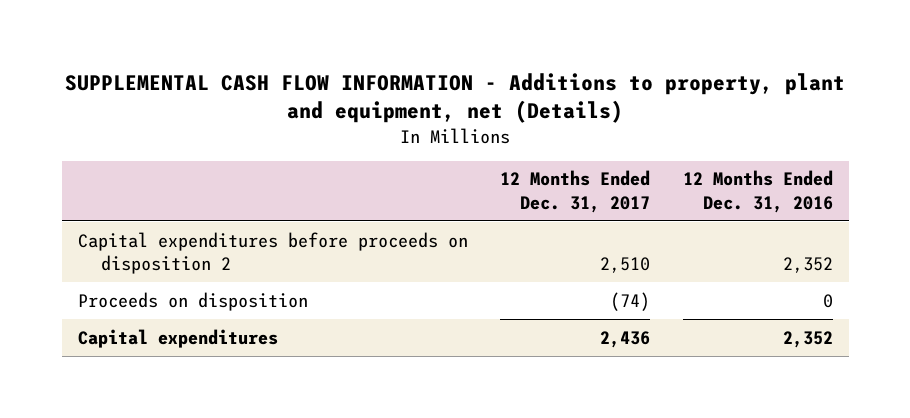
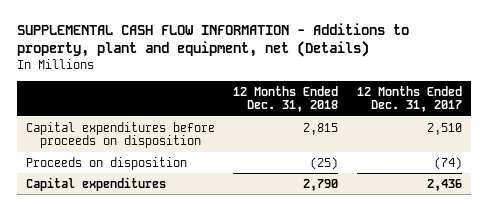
- | 12 Months Ended Dec. 31, 2017 | 12 Months Ended Dec. 31, 2016
+ | 12 Months Ended Dec. 31, 2018 | 12 Months Ended Dec. 31, 2017
- Capital expenditures before proceeds on disposition 2 | 2,510 | 2,352
+ Capital expenditures before proceeds on disposition | 2,815 | 2,510

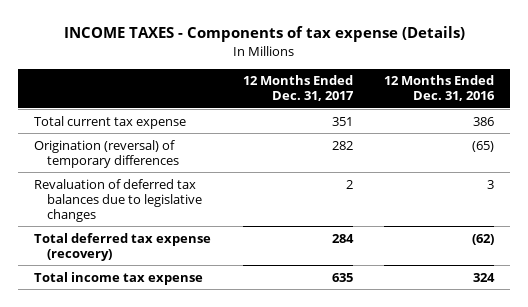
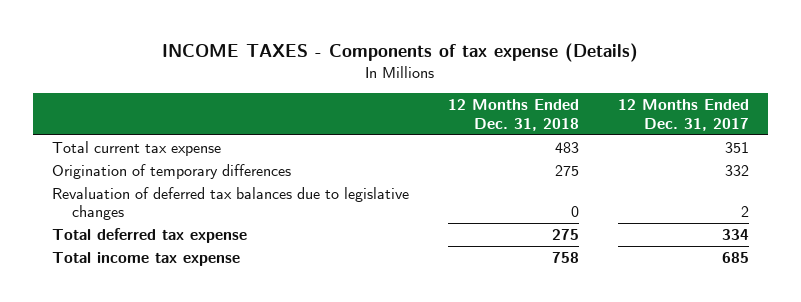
- | 12 Months Ended Dec. 31, 2017 | 12 Months Ended Dec. 31, 2016
+ | 12 Months Ended Dec. 31, 2018 | 12 Months Ended Dec. 31, 2017
- Origination (reversal) of temporary differences | 282 | (65)
+ Origination of temporary differences | 275 | 332
- Total deferred tax expense (recovery) | 284 | (62)
- Total income tax expense | 635 | 324
+ Total deferred tax expense | 275 | 334
+ Total income tax expense | 758 | 685

